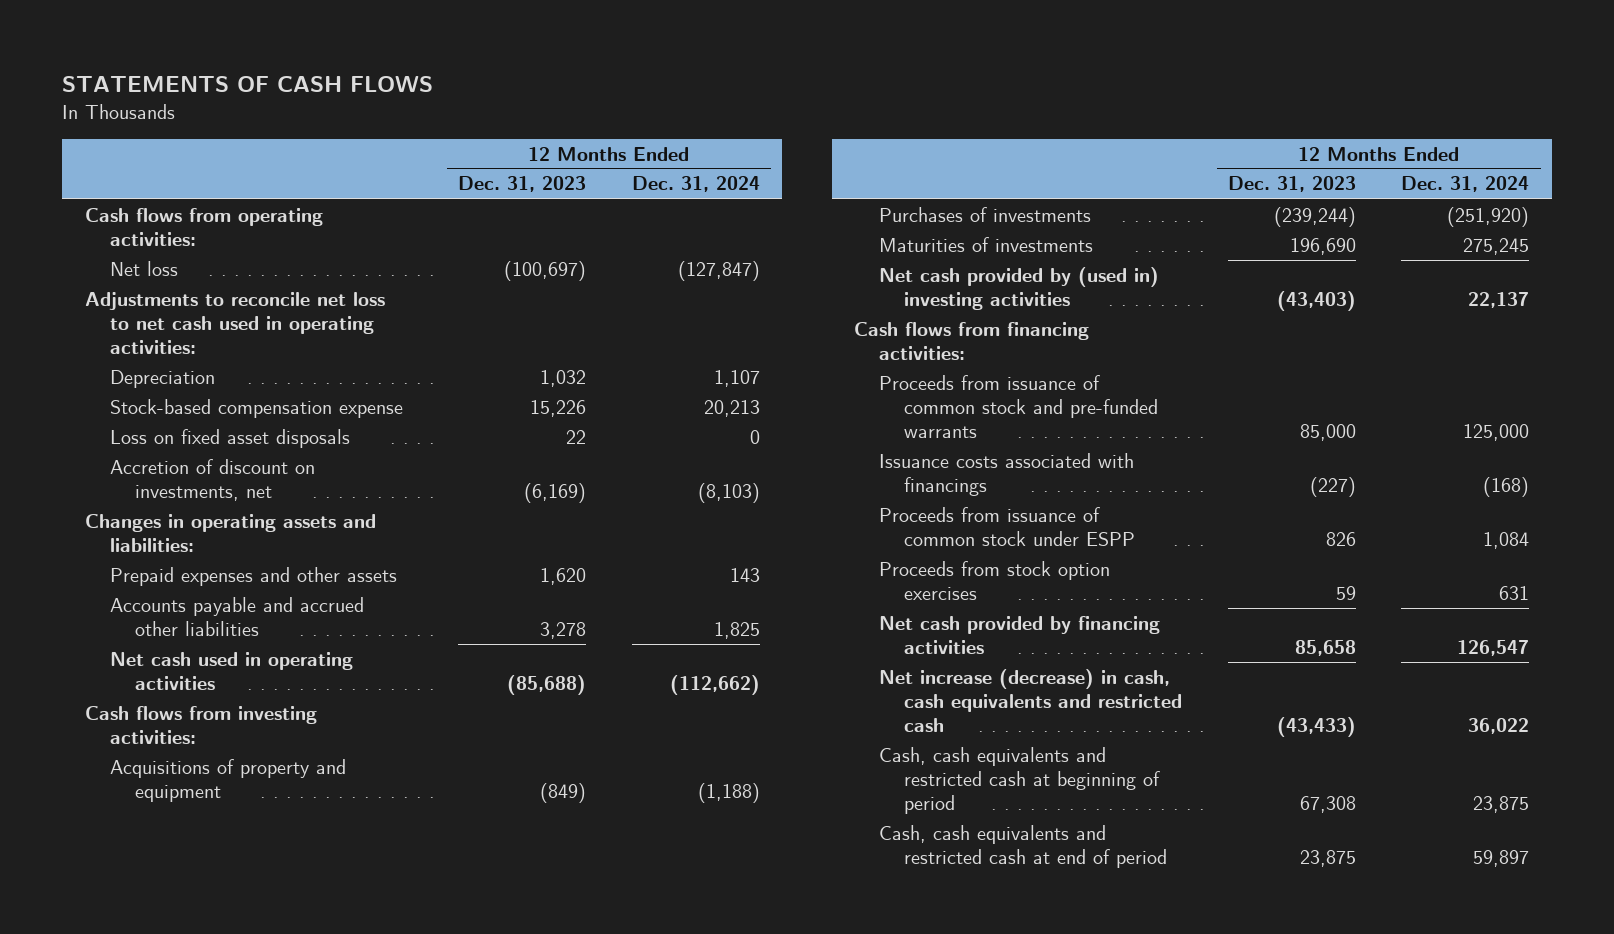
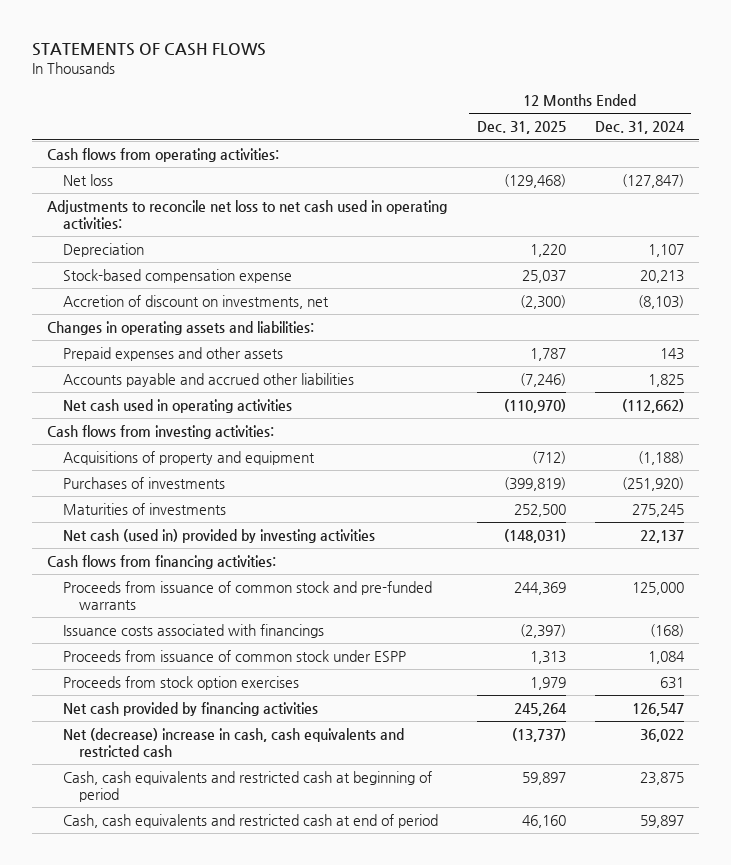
- | 12 Months Ended Dec. 31, 2023 | 12 Months Ended Dec. 31, 2024
+ | 12 Months Ended Dec. 31, 2025 | 12 Months Ended Dec. 31, 2024
- Loss on fixed asset disposals | 22 | 0
- Net cash provided by (used in) investing activities | (43,403) | 22,137
+ Net cash (used in) provided by investing activities | (148,031) | 22,137
- Net increase (decrease) in cash, cash equivalents and restricted cash | (43,433) | 36,022
+ Net (decrease) increase in cash, cash equivalents and restricted cash | (13,737) | 36,022

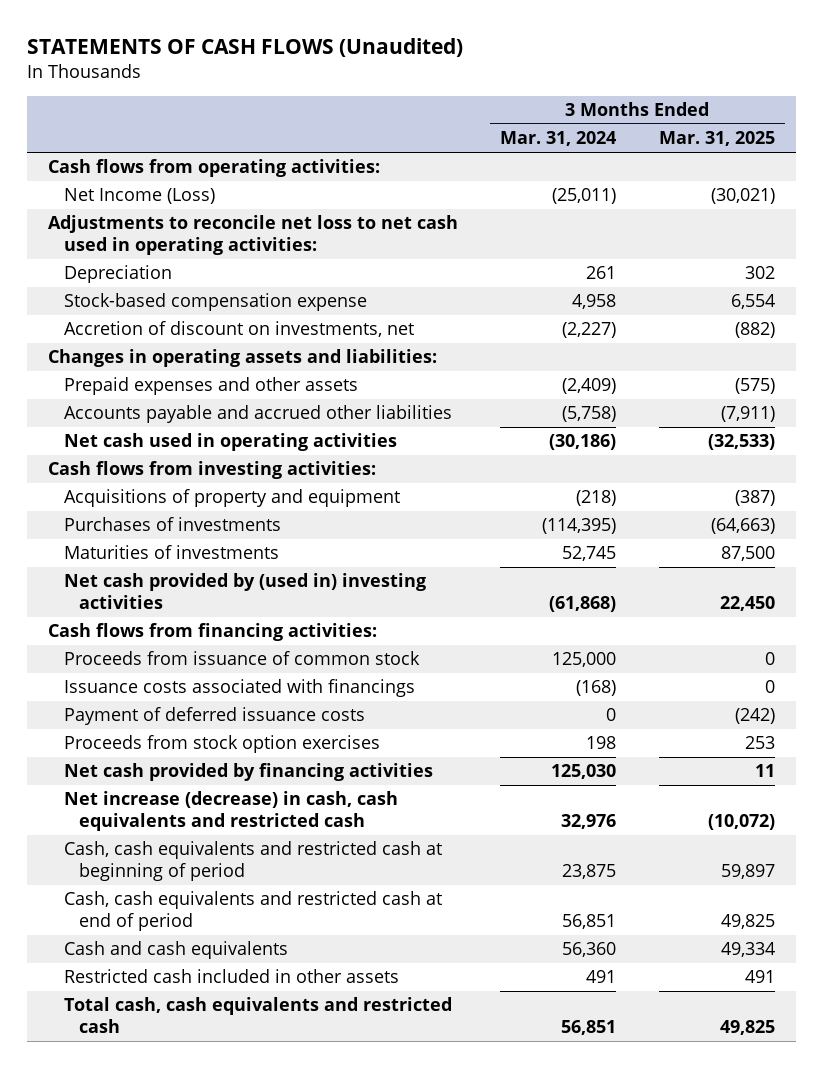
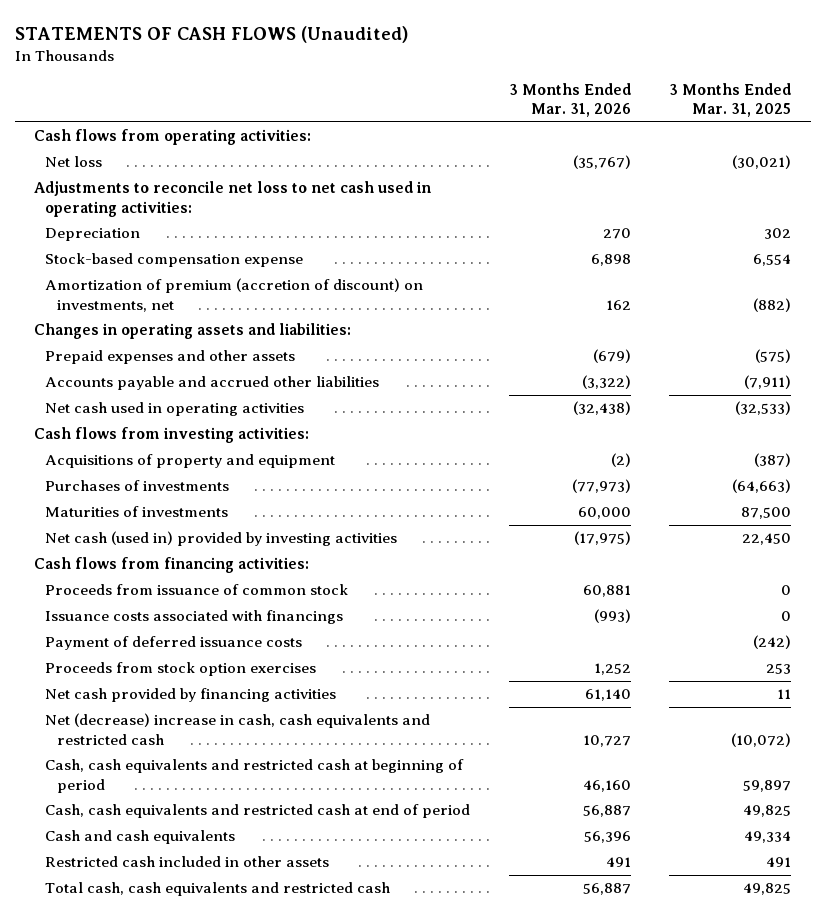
- | 3 Months Ended Mar. 31, 2024 | 3 Months Ended Mar. 31, 2025
+ | 3 Months Ended Mar. 31, 2026 | 3 Months Ended Mar. 31, 2025
- Net Income (Loss) | (25,011) | (30,021)
+ Net loss | (35,767) | (30,021)
- Accretion of discount on investments, net | (2,227) | (882)
+ Amortization of premium (accretion of discount) on investments, net | 162 | (882)
- Net cash provided by (used in) investing activities | (61,868) | 22,450
+ Net cash (used in) provided by investing activities | (17,975) | 22,450
- Net increase (decrease) in cash, cash equivalents and restricted cash | 32,976 | (10,072)
+ Net (decrease) increase in cash, cash equivalents and restricted cash | 10,727 | (10,072)

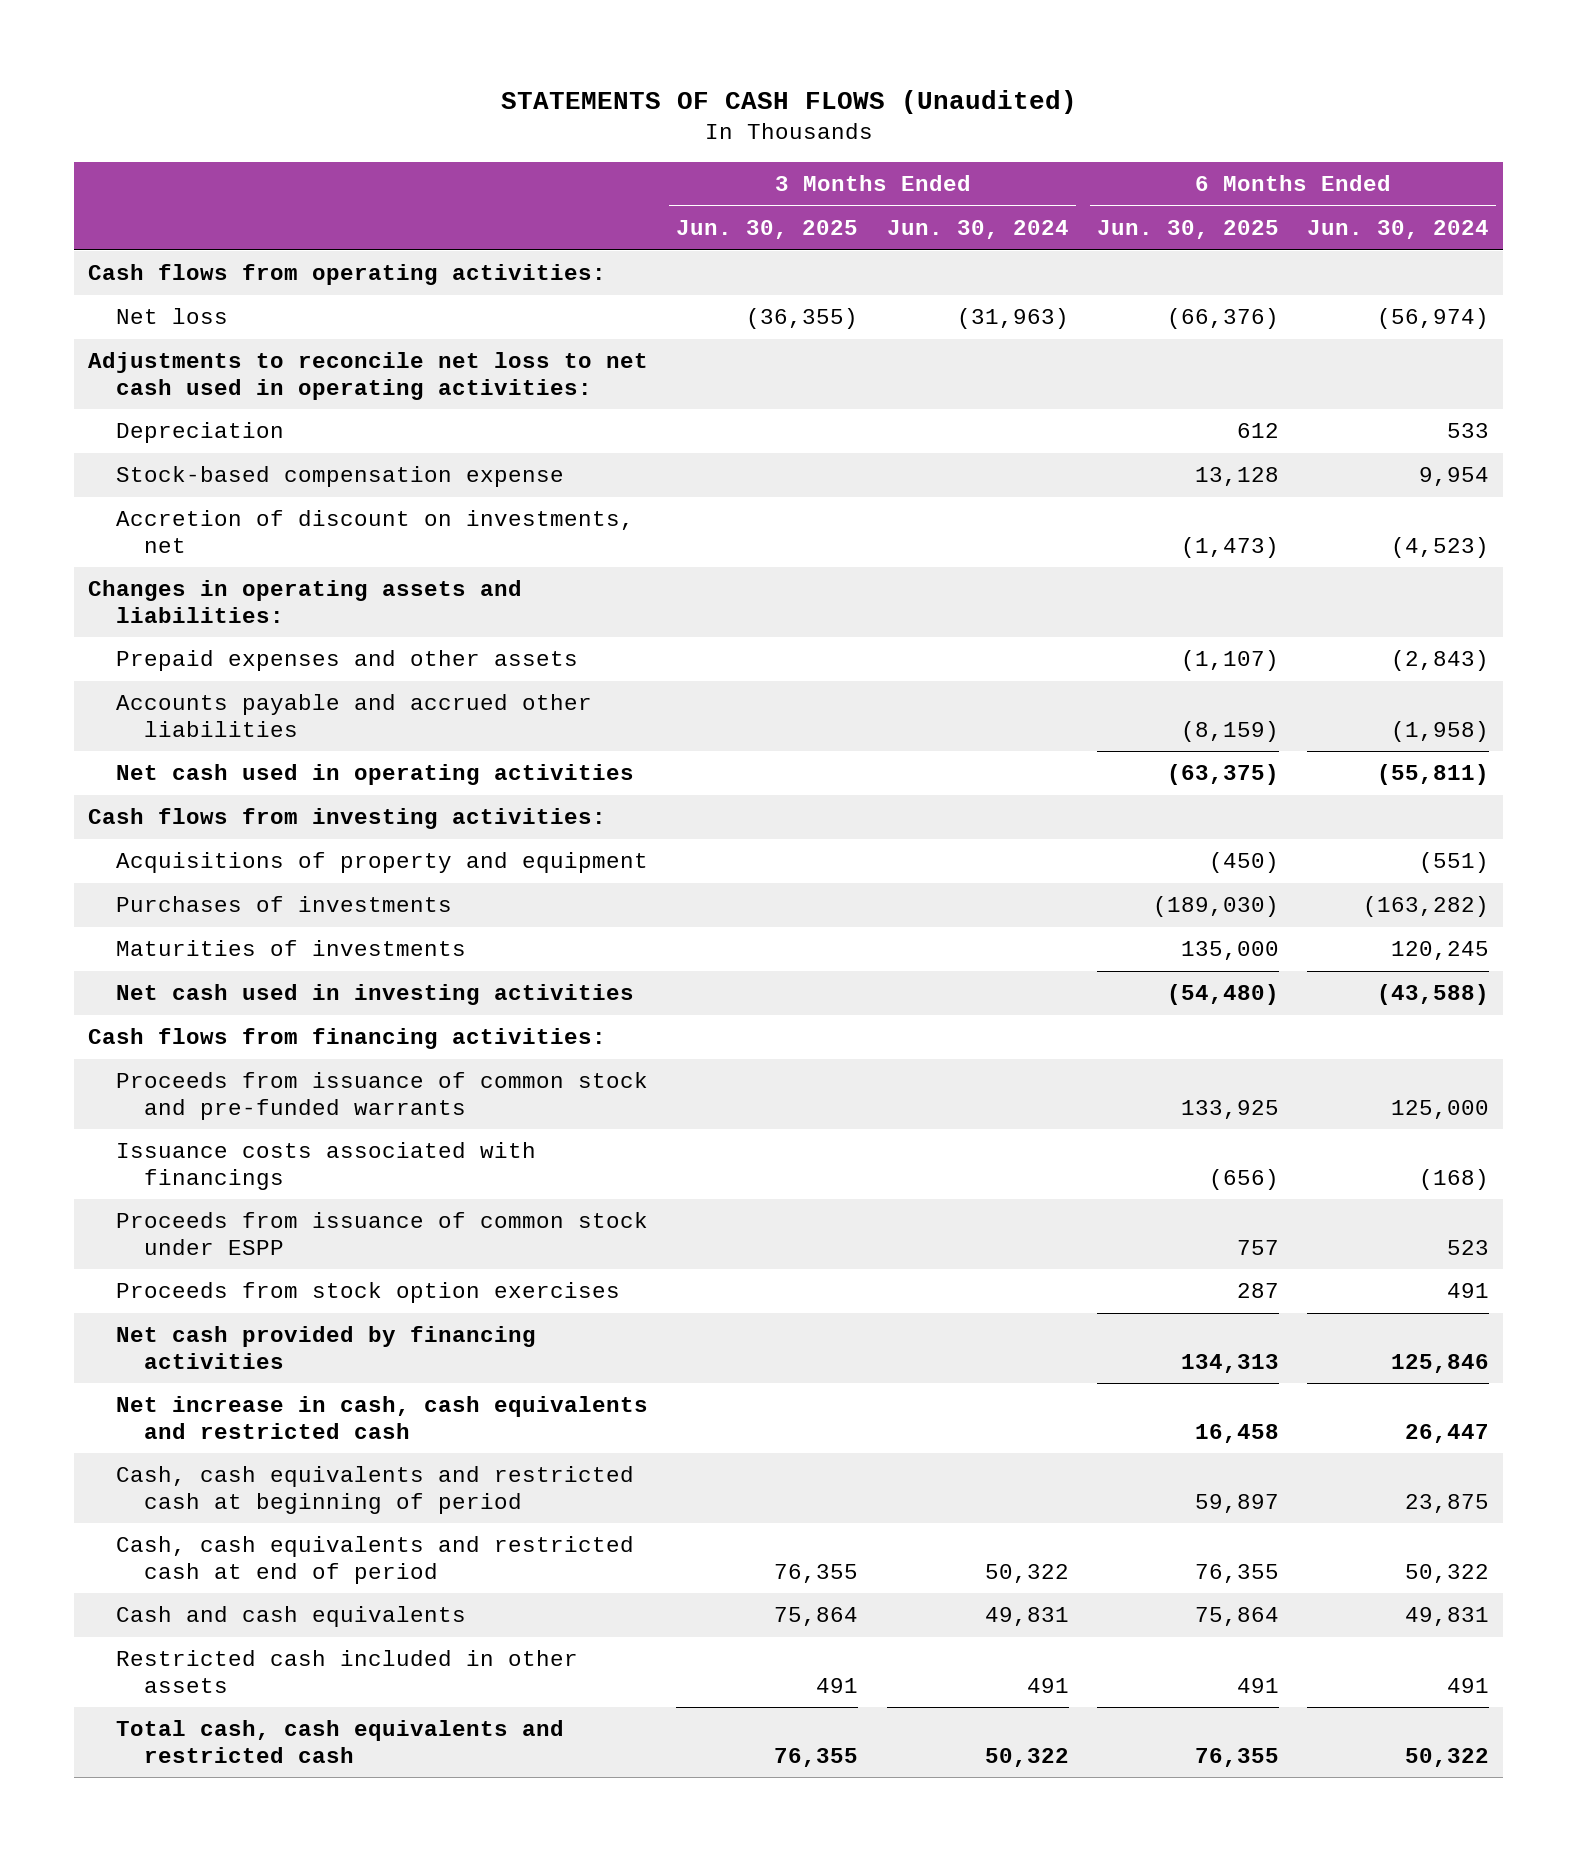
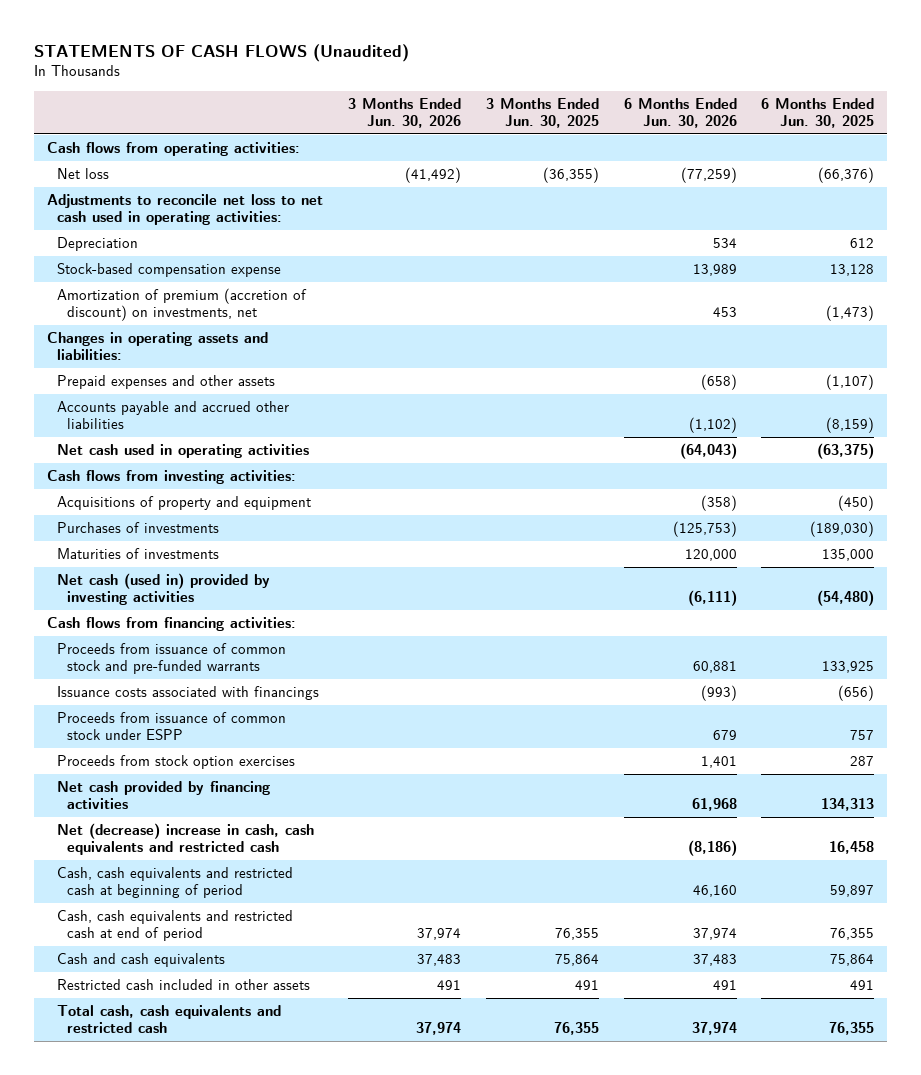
- | 3 Months Ended Jun. 30, 2025 | 3 Months Ended Jun. 30, 2024 | 6 Months Ended Jun. 30, 2025 | 6 Months Ended Jun. 30, 2024
+ | 3 Months Ended Jun. 30, 2026 | 3 Months Ended Jun. 30, 2025 | 6 Months Ended Jun. 30, 2026 | 6 Months Ended Jun. 30, 2025
- Accretion of discount on investments, net | | | (1,473) | (4,523)
+ Amortization of premium (accretion of discount) on investments, net | | | 453 | (1,473)
- Net cash used in investing activities | | | (54,480) | (43,588)
+ Net cash (used in) provided by investing activities | | | (6,111) | (54,480)
- Net increase in cash, cash equivalents and restricted cash | | | 16,458 | 26,447
+ Net (decrease) increase in cash, cash equivalents and restricted cash | | | (8,186) | 16,458

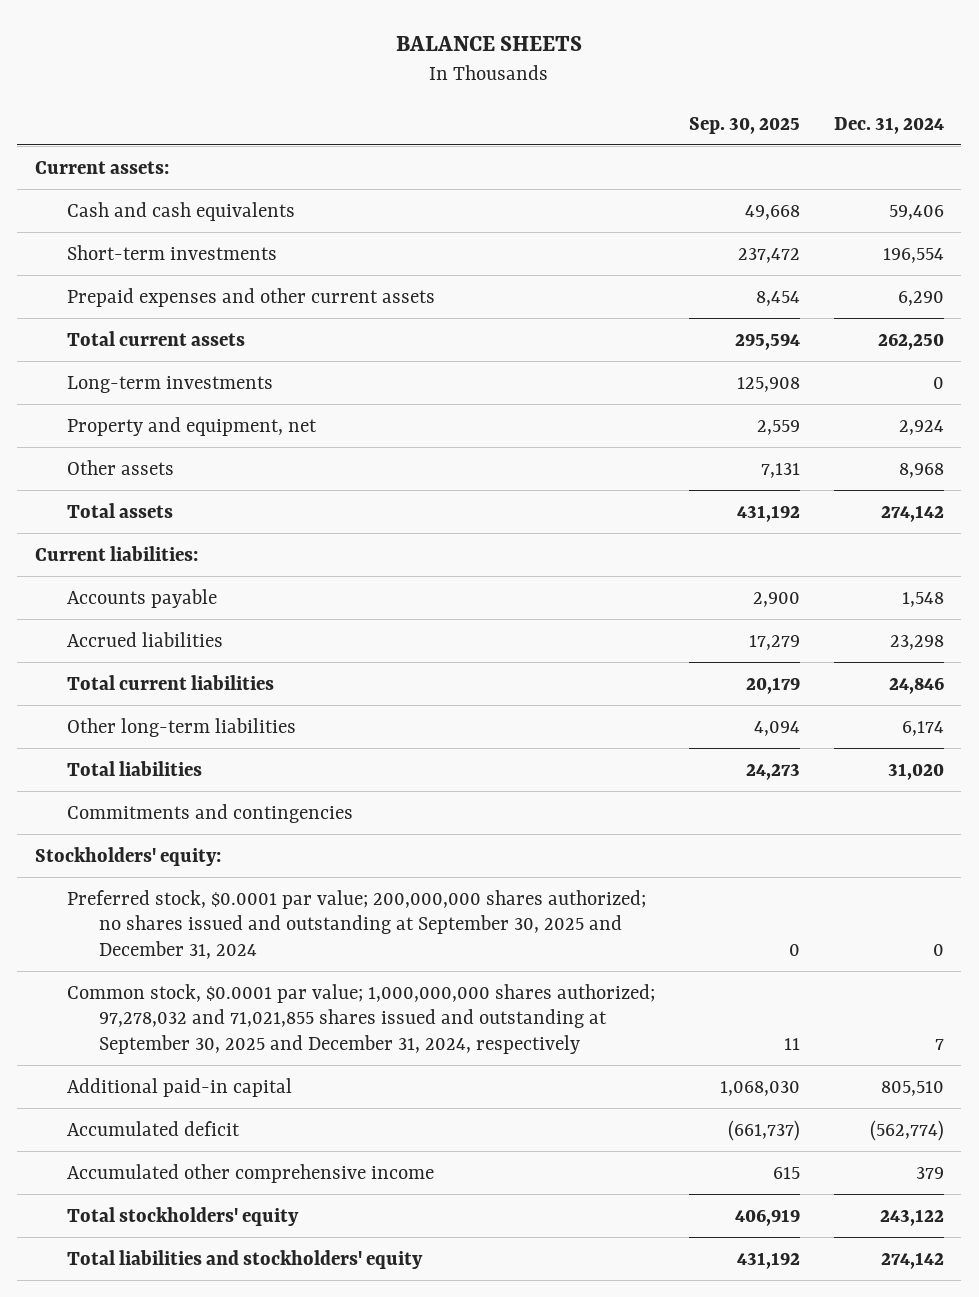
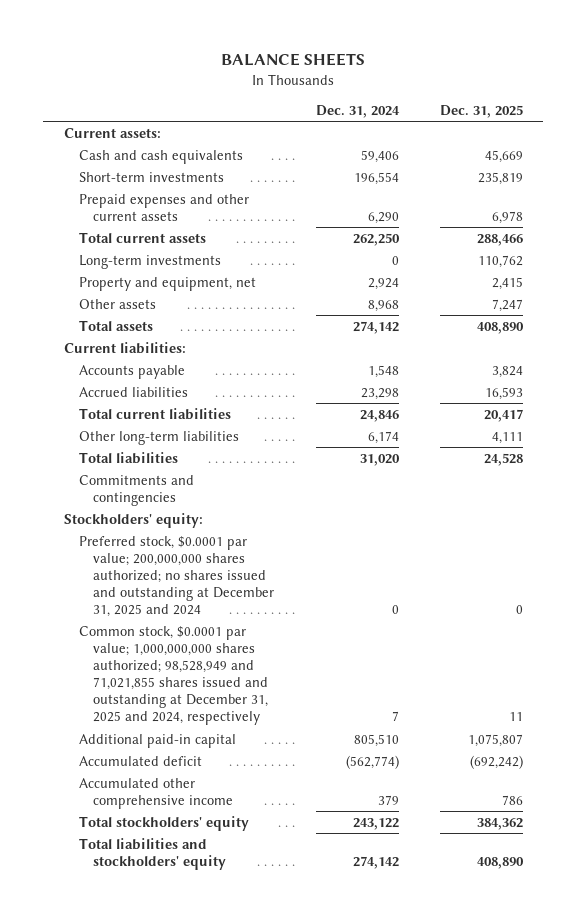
- | Sep. 30, 2025 | Dec. 31, 2024
+ | Dec. 31, 2024 | Dec. 31, 2025
- Preferred stock, $0.0001 par value; 200,000,000 shares authorized; no shares issued and outstanding at September 30, 2025 and December 31, 2024 | 0 | 0
- Common stock, $0.0001 par value; 1,000,000,000 shares authorized; 97,278,032 and 71,021,855 shares issued and outstanding at September 30, 2025 and December 31, 2024, respectively | 11 | 7
+ Preferred stock, $0.0001 par value; 200,000,000 shares authorized; no shares issued and outstanding at December 31, 2025 and 2024 | 0 | 0
+ Common stock, $0.0001 par value; 1,000,000,000 shares authorized; 98,528,949 and 71,021,855 shares issued and outstanding at December 31, 2025 and 2024, respectively | 7 | 11

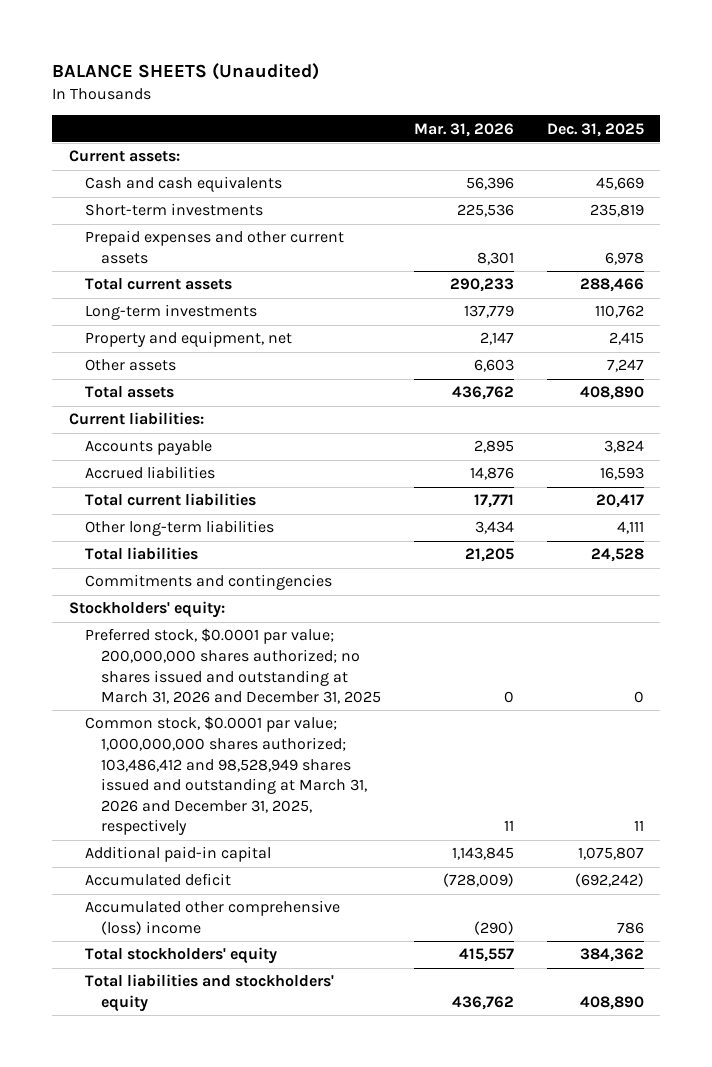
- BALANCE SHEETS
+ BALANCE SHEETS (Unaudited)
- | Dec. 31, 2024 | Dec. 31, 2025
+ | Mar. 31, 2026 | Dec. 31, 2025
- Preferred stock, $0.0001 par value; 200,000,000 shares authorized; no shares issued and outstanding at December 31, 2025 and 2024 | 0 | 0
- Common stock, $0.0001 par value; 1,000,000,000 shares authorized; 98,528,949 and 71,021,855 shares issued and outstanding at December 31, 2025 and 2024, respectively | 7 | 11
+ Preferred stock, $0.0001 par value; 200,000,000 shares authorized; no shares issued and outstanding at March 31, 2026 and December 31, 2025 | 0 | 0
+ Common stock, $0.0001 par value; 1,000,000,000 shares authorized; 103,486,412 and 98,528,949 shares issued and outstanding at March 31, 2026 and December 31, 2025, respectively | 11 | 11
- Accumulated other comprehensive income | 379 | 786
+ Accumulated other comprehensive (loss) income | (290) | 786

